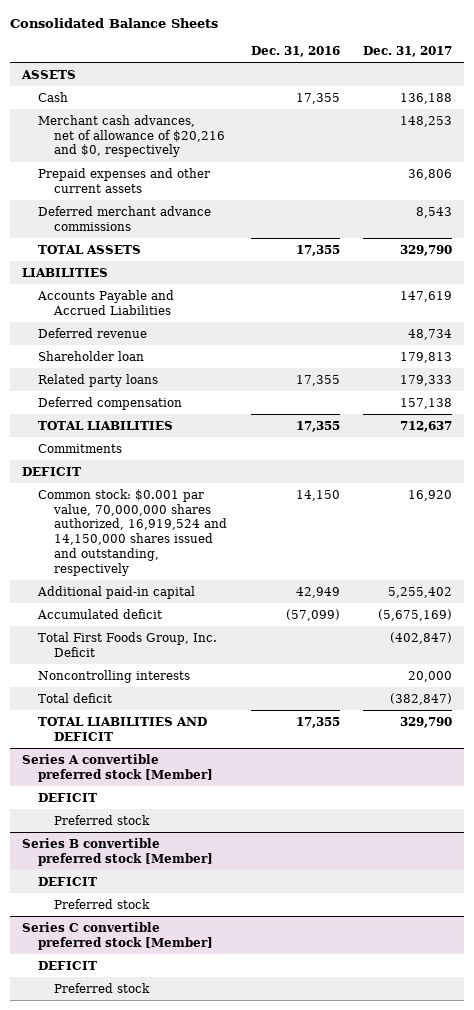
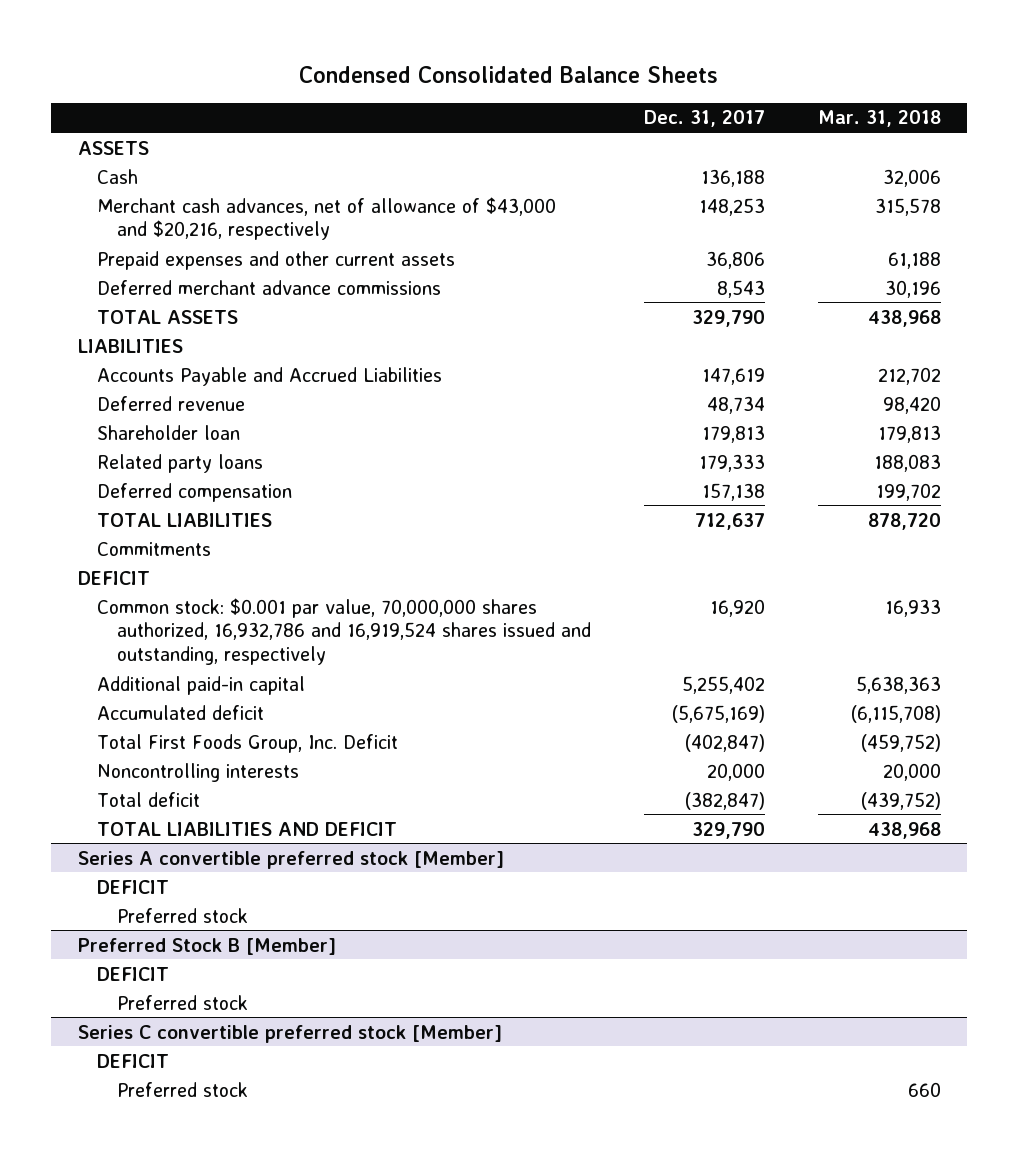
- Consolidated Balance Sheets
+ Condensed Consolidated Balance Sheets
- | Dec. 31, 2016 | Dec. 31, 2017
+ | Dec. 31, 2017 | Mar. 31, 2018
- Merchant cash advances, net of allowance of $20,216 and $0, respectively | | 148,253
+ Merchant cash advances, net of allowance of $43,000 and $20,216, respectively | 148,253 | 315,578
- Common stock: $0.001 par value, 70,000,000 shares authorized, 16,919,524 and 14,150,000 shares issued and outstanding, respectively | 14,150 | 16,920
+ Common stock: $0.001 par value, 70,000,000 shares authorized, 16,932,786 and 16,919,524 shares issued and outstanding, respectively | 16,920 | 16,933
- Series B convertible preferred stock [Member]
+ Preferred Stock B [Member]

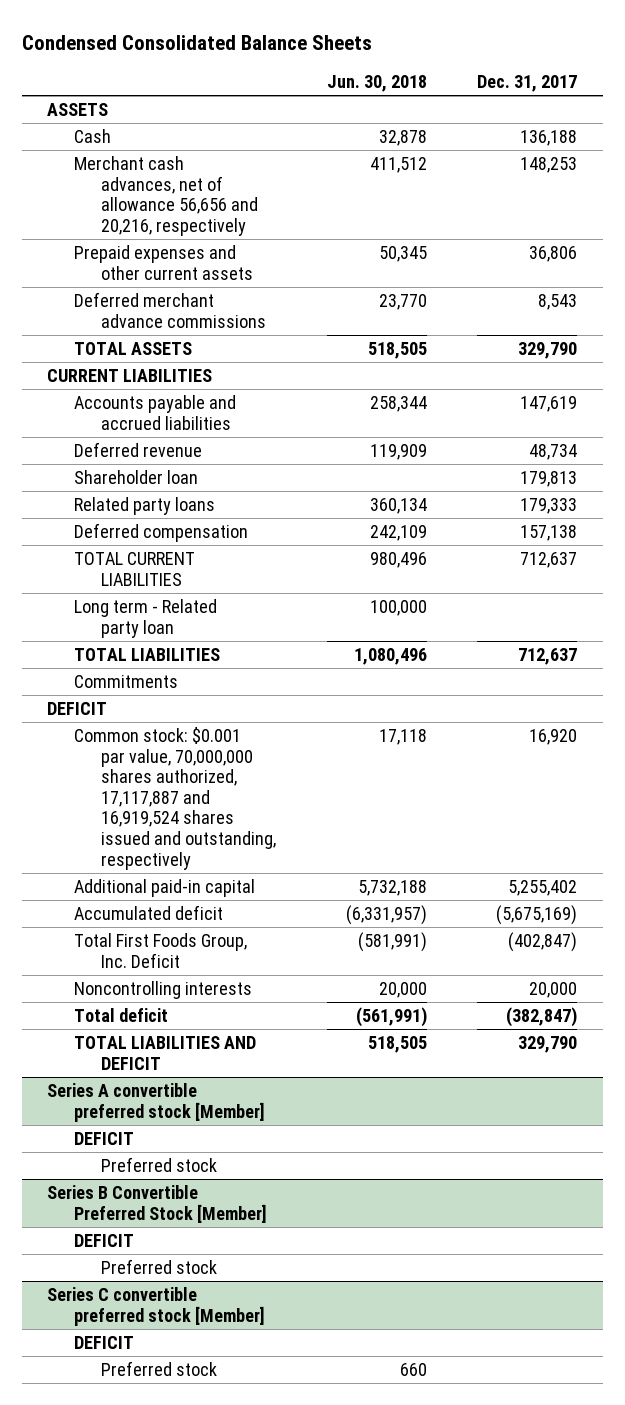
- | Dec. 31, 2017 | Mar. 31, 2018
+ | Jun. 30, 2018 | Dec. 31, 2017
- Merchant cash advances, net of allowance of $43,000 and $20,216, respectively | 148,253 | 315,578
+ Merchant cash advances, net of allowance 56,656 and 20,216, respectively | 411,512 | 148,253
- LIABILITIES
- Accounts Payable and Accrued Liabilities | 147,619 | 212,702
+ CURRENT LIABILITIES
+ Accounts payable and accrued liabilities | 258,344 | 147,619
+ TOTAL CURRENT LIABILITIES | 980,496 | 712,637
+ Long term - Related party loan | 100,000 |
- Common stock: $0.001 par value, 70,000,000 shares authorized, 16,932,786 and 16,919,524 shares issued and outstanding, respectively | 16,920 | 16,933
+ Common stock: $0.001 par value, 70,000,000 shares authorized, 17,117,887 and 16,919,524 shares issued and outstanding, respectively | 17,118 | 16,920
- Preferred Stock B [Member]
+ Series B Convertible Preferred Stock [Member]

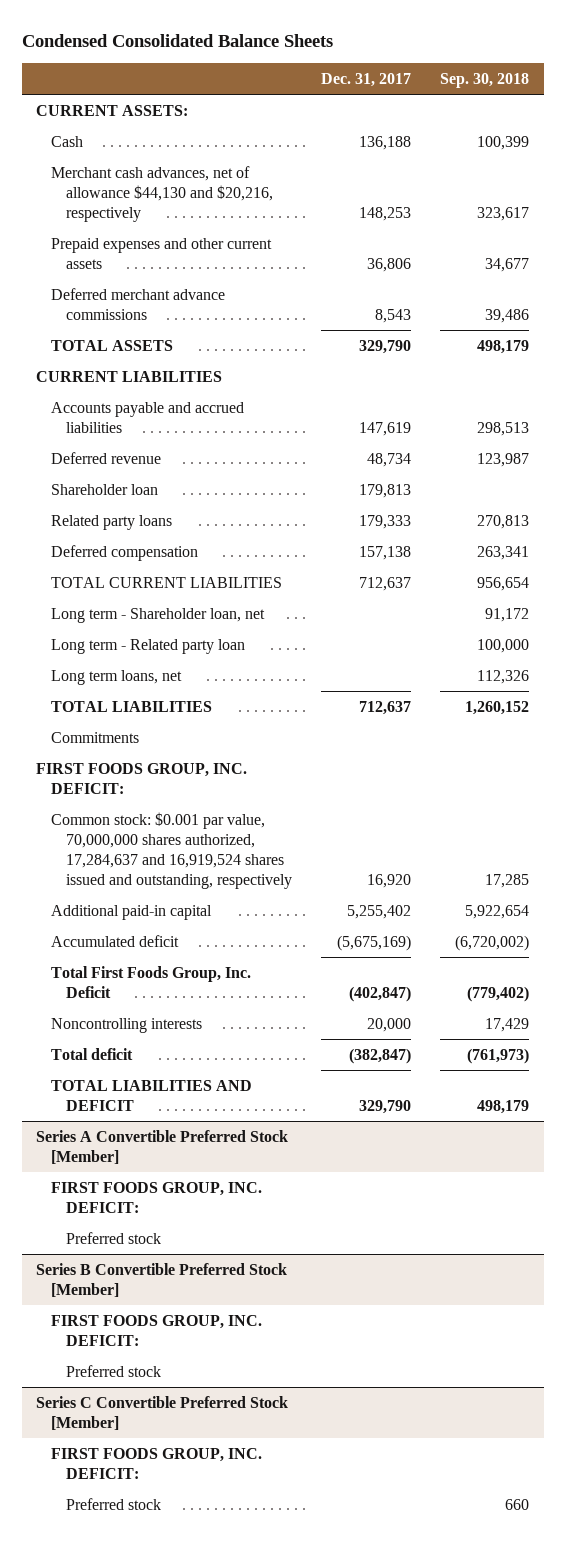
- | Jun. 30, 2018 | Dec. 31, 2017
+ | Dec. 31, 2017 | Sep. 30, 2018
- ASSETS
+ CURRENT ASSETS:
- Merchant cash advances, net of allowance 56,656 and 20,216, respectively | 411,512 | 148,253
+ Merchant cash advances, net of allowance $44,130 and $20,216, respectively | 148,253 | 323,617
+ Long term - Shareholder loan, net | | 91,172
+ Long term loans, net | | 112,326
- DEFICIT
- Common stock: $0.001 par value, 70,000,000 shares authorized, 17,117,887 and 16,919,524 shares issued and outstanding, respectively | 17,118 | 16,920
+ FIRST FOODS GROUP, INC. DEFICIT:
+ Common stock: $0.001 par value, 70,000,000 shares authorized, 17,284,637 and 16,919,524 shares issued and outstanding, respectively | 16,920 | 17,285
- Series A convertible preferred stock [Member]
- DEFICIT
+ Series A Convertible Preferred Stock [Member]
+ FIRST FOODS GROUP, INC. DEFICIT:
@ Series B Convertible Preferred Stock [Member]
- DEFICIT
+ FIRST FOODS GROUP, INC. DEFICIT:
- Series C convertible preferred stock [Member]
- DEFICIT
+ Series C Convertible Preferred Stock [Member]
+ FIRST FOODS GROUP, INC. DEFICIT:

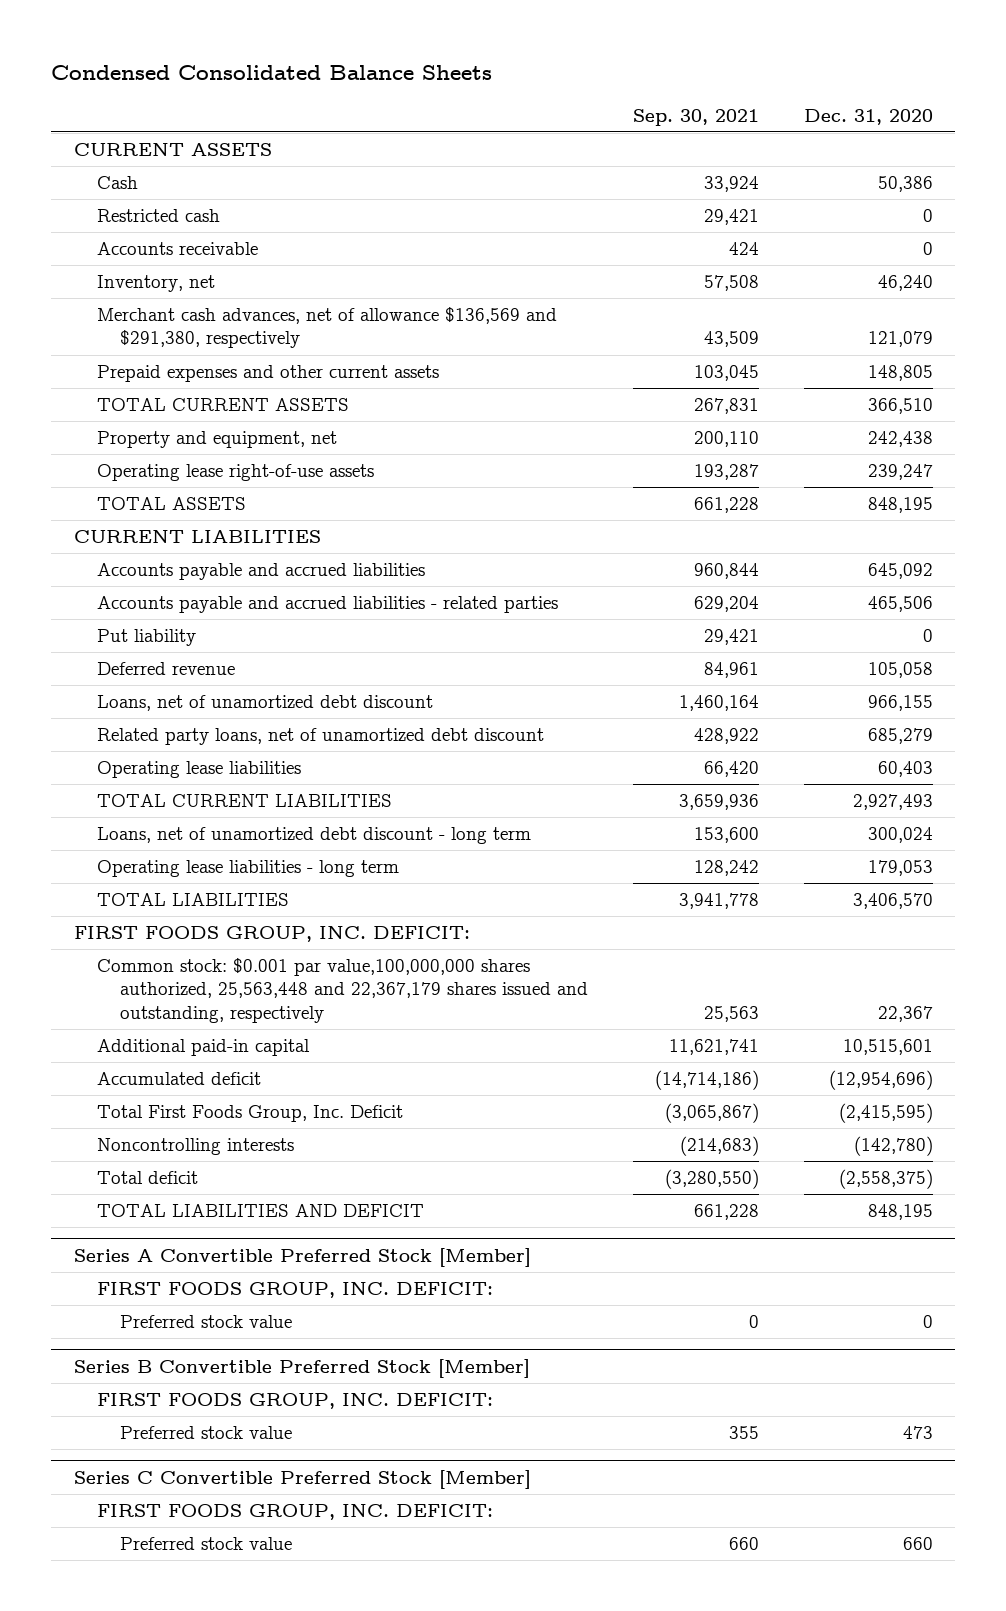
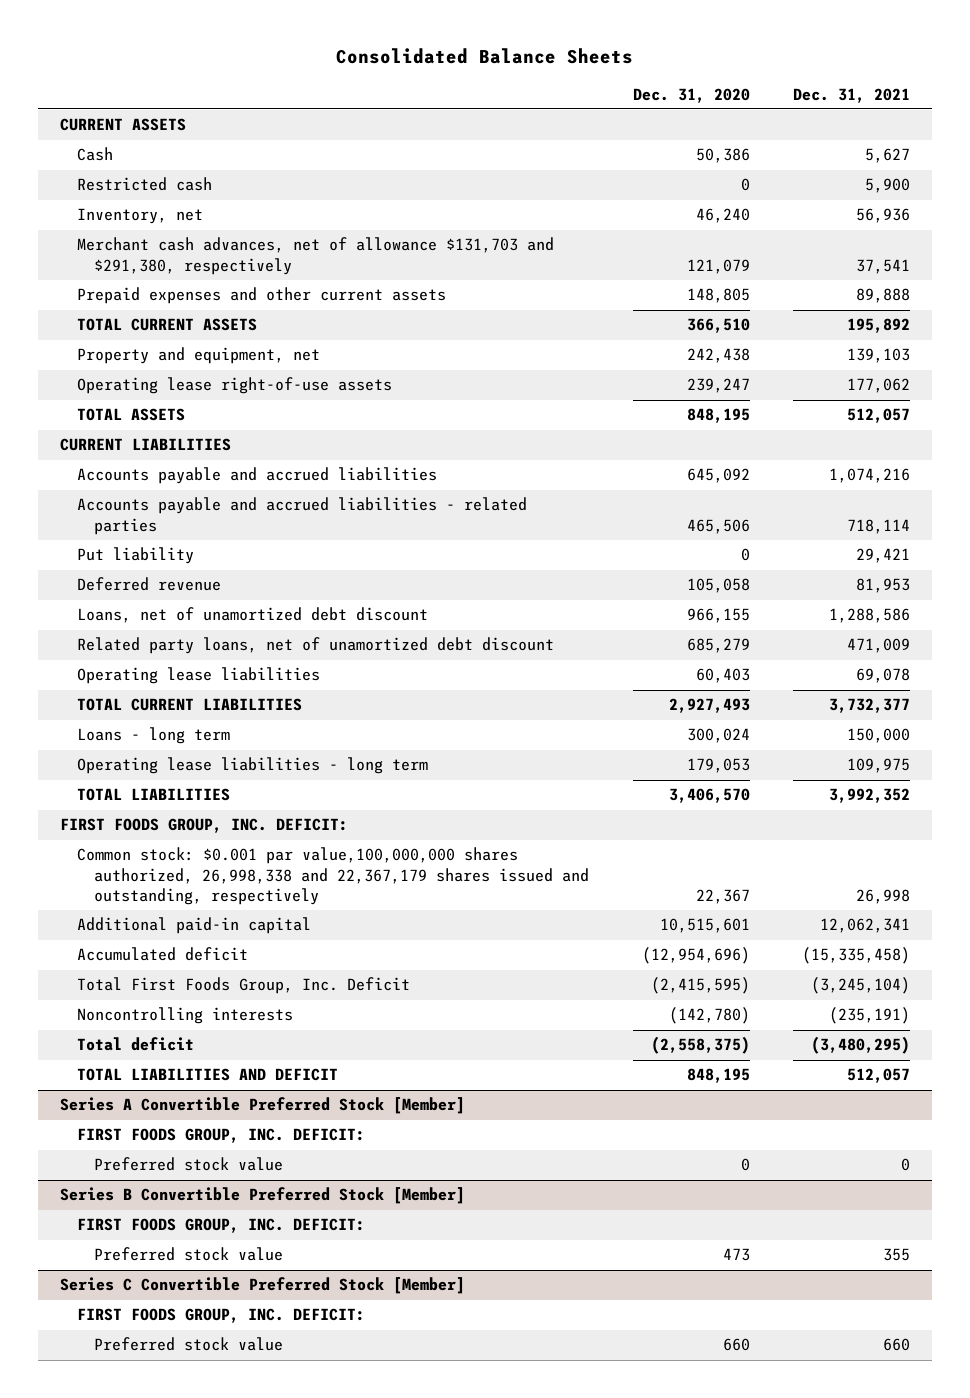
- Condensed Consolidated Balance Sheets
+ Consolidated Balance Sheets
- | Sep. 30, 2021 | Dec. 31, 2020
+ | Dec. 31, 2020 | Dec. 31, 2021
- Accounts receivable | 424 | 0
- Merchant cash advances, net of allowance $136,569 and $291,380, respectively | 43,509 | 121,079
+ Merchant cash advances, net of allowance $131,703 and $291,380, respectively | 121,079 | 37,541
- Loans, net of unamortized debt discount - long term | 153,600 | 300,024
+ Loans - long term | 300,024 | 150,000
- Common stock: $0.001 par value,100,000,000 shares authorized, 25,563,448 and 22,367,179 shares issued and outstanding, respectively | 25,563 | 22,367
+ Common stock: $0.001 par value,100,000,000 shares authorized, 26,998,338 and 22,367,179 shares issued and outstanding, respectively | 22,367 | 26,998

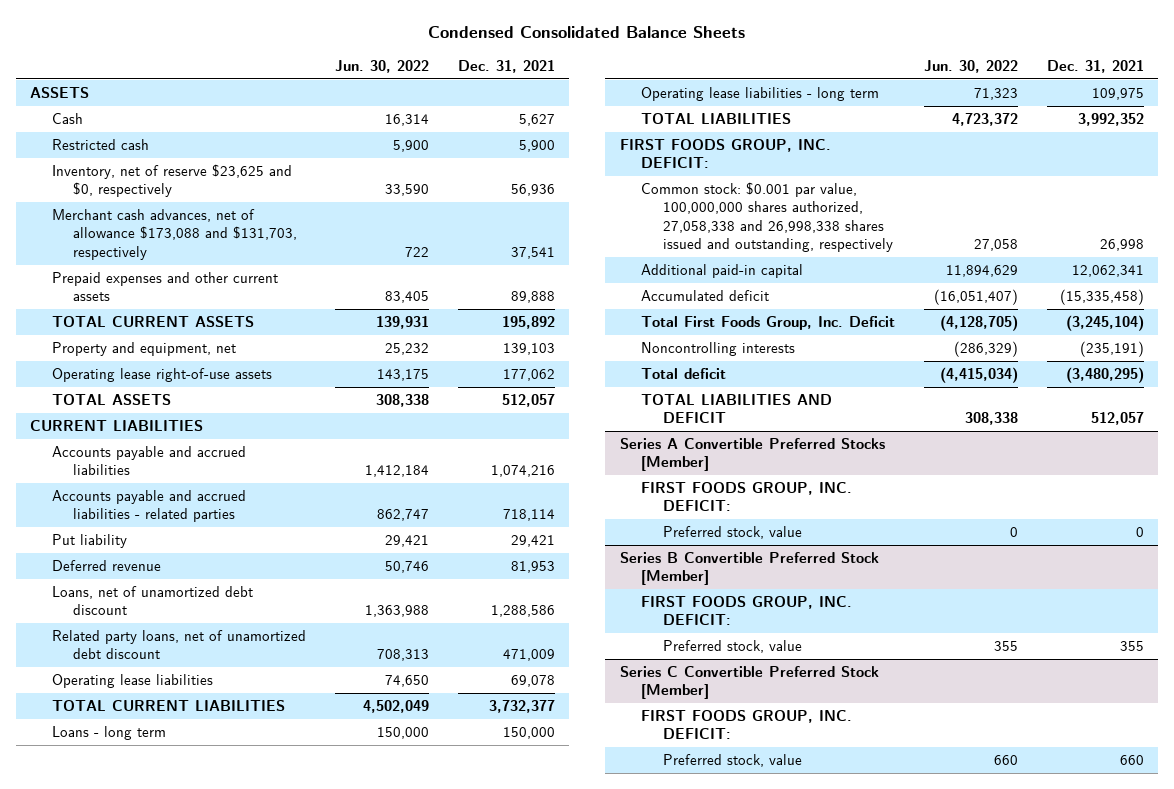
- Consolidated Balance Sheets
+ Condensed Consolidated Balance Sheets
- | Dec. 31, 2020 | Dec. 31, 2021
+ | Jun. 30, 2022 | Dec. 31, 2021
- CURRENT ASSETS
+ ASSETS
- Inventory, net | 46,240 | 56,936
- Merchant cash advances, net of allowance $131,703 and $291,380, respectively | 121,079 | 37,541
+ Inventory, net of reserve $23,625 and $0, respectively | 33,590 | 56,936
+ Merchant cash advances, net of allowance $173,088 and $131,703, respectively | 722 | 37,541
- Common stock: $0.001 par value,100,000,000 shares authorized, 26,998,338 and 22,367,179 shares issued and outstanding, respectively | 22,367 | 26,998
+ Common stock: $0.001 par value, 100,000,000 shares authorized, 27,058,338 and 26,998,338 shares issued and outstanding, respectively | 27,058 | 26,998
- Series A Convertible Preferred Stock [Member]
+ Series A Convertible Preferred Stocks [Member]
- Preferred stock value | 0 | 0
+ Preferred stock, value | 0 | 0
@ Series B Convertible Preferred Stock [Member]
- Preferred stock value | 473 | 355
+ Preferred stock, value | 355 | 355
@ Series C Convertible Preferred Stock [Member]
- Preferred stock value | 660 | 660
+ Preferred stock, value | 660 | 660

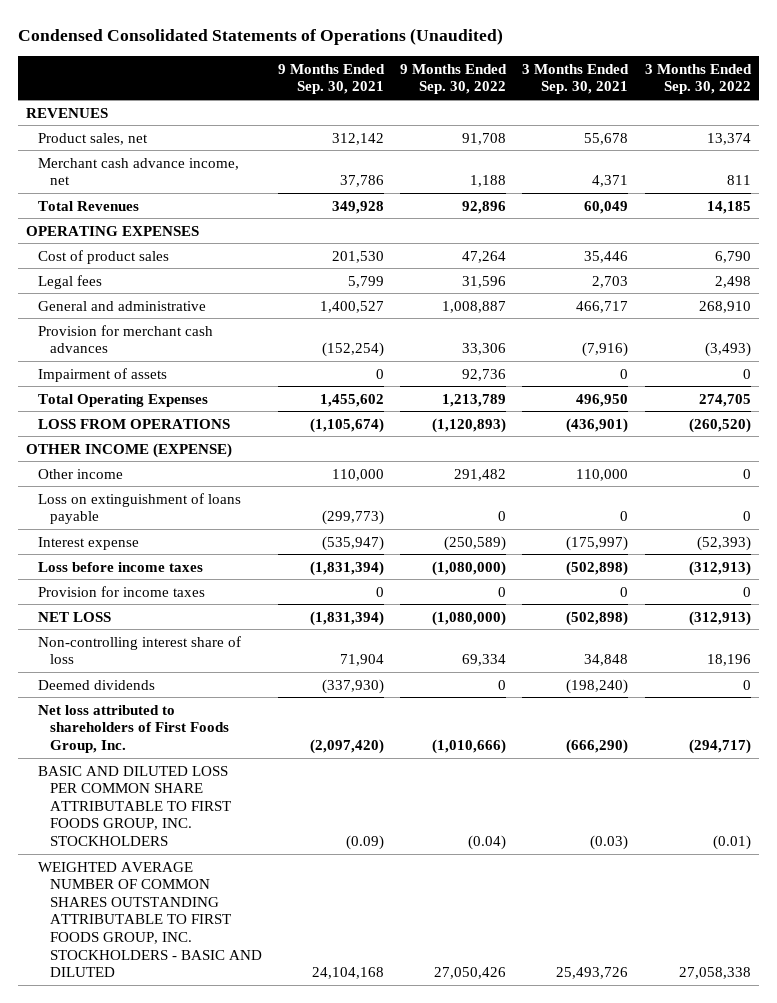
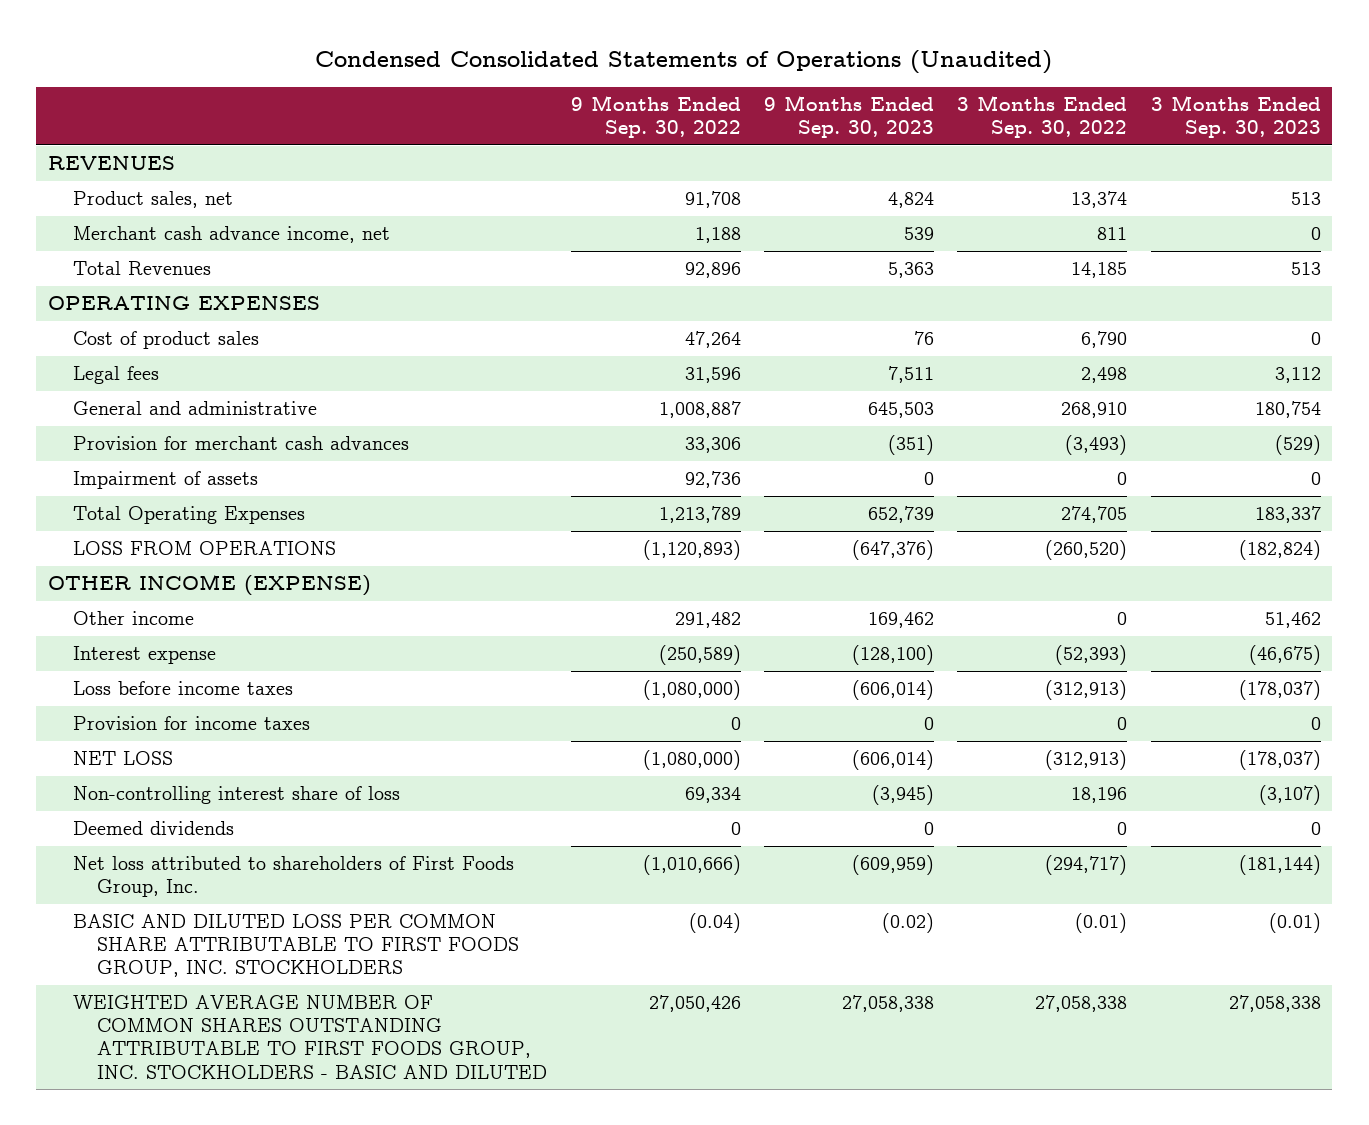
- | 9 Months Ended Sep. 30, 2021 | 9 Months Ended Sep. 30, 2022 | 3 Months Ended Sep. 30, 2021 | 3 Months Ended Sep. 30, 2022
+ | 9 Months Ended Sep. 30, 2022 | 9 Months Ended Sep. 30, 2023 | 3 Months Ended Sep. 30, 2022 | 3 Months Ended Sep. 30, 2023
- Loss on extinguishment of loans payable | (299,773) | 0 | 0 | 0

